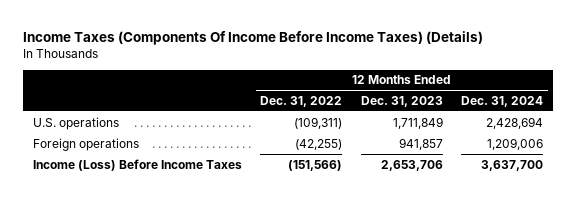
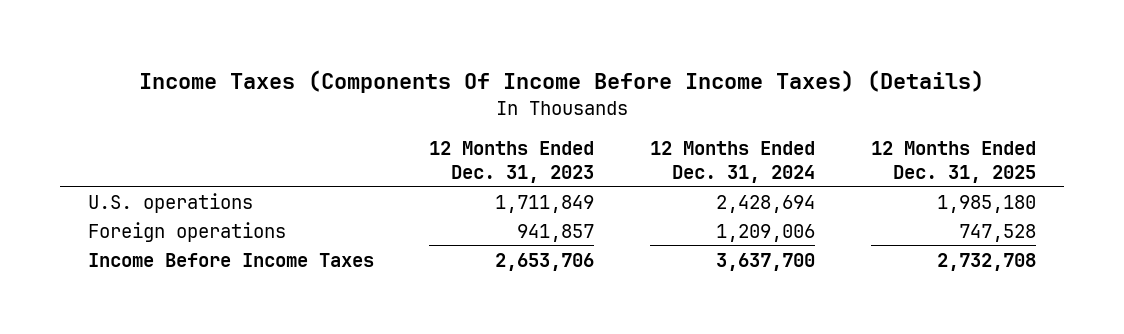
- | 12 Months Ended Dec. 31, 2022 | 12 Months Ended Dec. 31, 2023 | 12 Months Ended Dec. 31, 2024
+ | 12 Months Ended Dec. 31, 2023 | 12 Months Ended Dec. 31, 2024 | 12 Months Ended Dec. 31, 2025
- Income (Loss) Before Income Taxes | (151,566) | 2,653,706 | 3,637,700
+ Income Before Income Taxes | 2,653,706 | 3,637,700 | 2,732,708

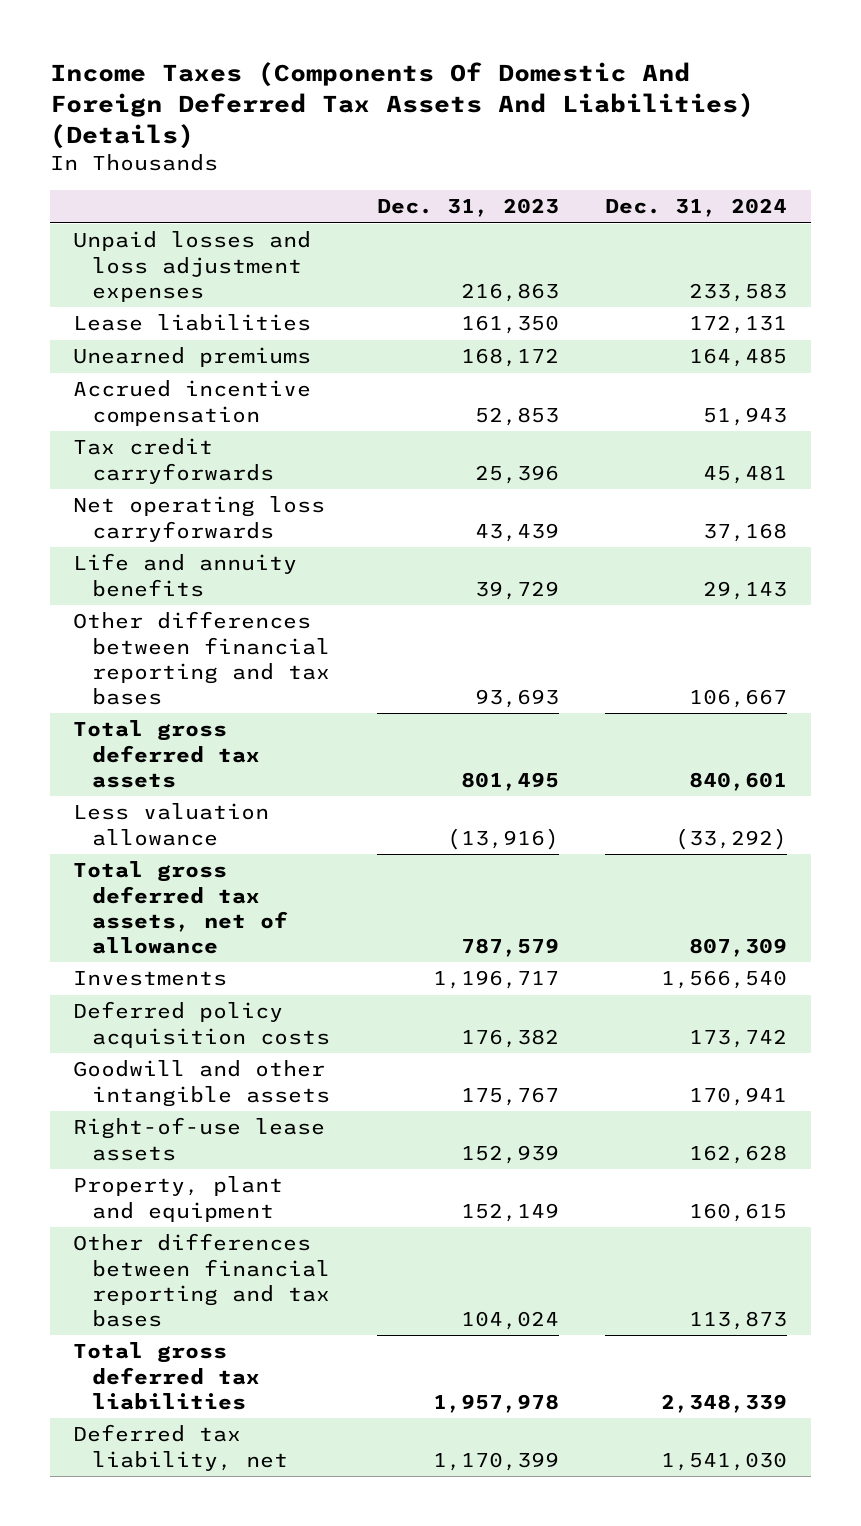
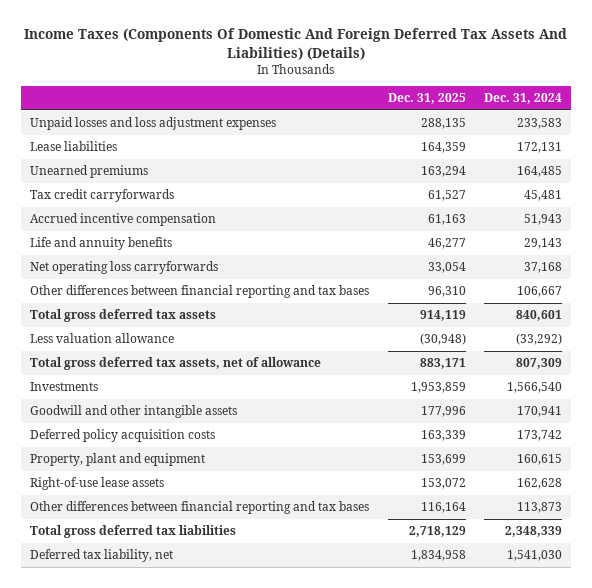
- | Dec. 31, 2023 | Dec. 31, 2024
+ | Dec. 31, 2025 | Dec. 31, 2024
moved down: Accrued incentive compensation | 61,163 | 51,943
moved down: Net operating loss carryforwards | 33,054 | 37,168
moved down: Deferred policy acquisition costs | 163,339 | 173,742
moved down: Right-of-use lease assets | 153,072 | 162,628

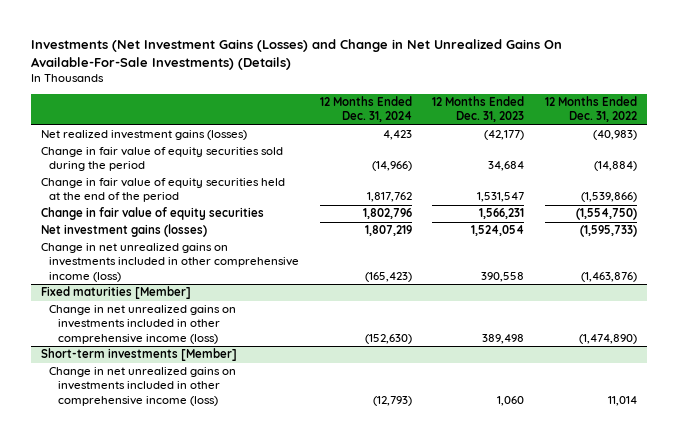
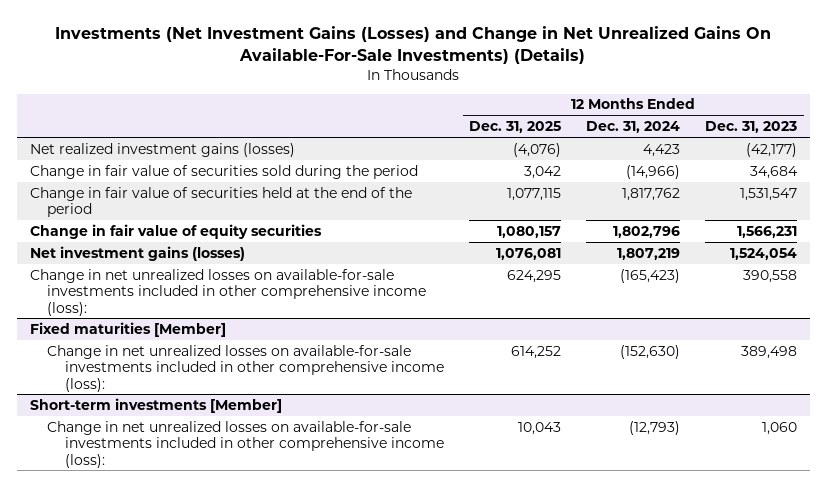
- | 12 Months Ended Dec. 31, 2024 | 12 Months Ended Dec. 31, 2023 | 12 Months Ended Dec. 31, 2022
+ | 12 Months Ended Dec. 31, 2025 | 12 Months Ended Dec. 31, 2024 | 12 Months Ended Dec. 31, 2023
- Change in fair value of equity securities sold during the period | (14,966) | 34,684 | (14,884)
- Change in fair value of equity securities held at the end of the period | 1,817,762 | 1,531,547 | (1,539,866)
+ Change in fair value of securities sold during the period | 3,042 | (14,966) | 34,684
+ Change in fair value of securities held at the end of the period | 1,077,115 | 1,817,762 | 1,531,547
- Change in net unrealized gains on investments included in other comprehensive income (loss) | (165,423) | 390,558 | (1,463,876)
+ Change in net unrealized losses on available-for-sale investments included in other comprehensive income (loss): | 624,295 | (165,423) | 390,558
@ Fixed maturities [Member]
- Change in net unrealized gains on investments included in other comprehensive income (loss) | (152,630) | 389,498 | (1,474,890)
+ Change in net unrealized losses on available-for-sale investments included in other comprehensive income (loss): | 614,252 | (152,630) | 389,498
@ Short-term investments [Member]
- Change in net unrealized gains on investments included in other comprehensive income (loss) | (12,793) | 1,060 | 11,014
+ Change in net unrealized losses on available-for-sale investments included in other comprehensive income (loss): | 10,043 | (12,793) | 1,060

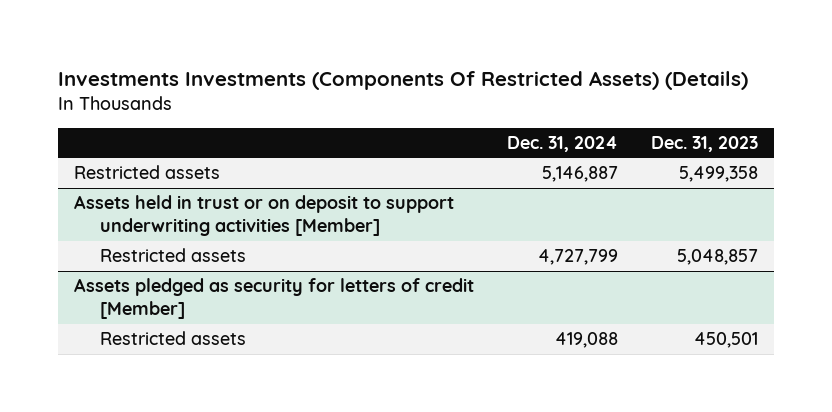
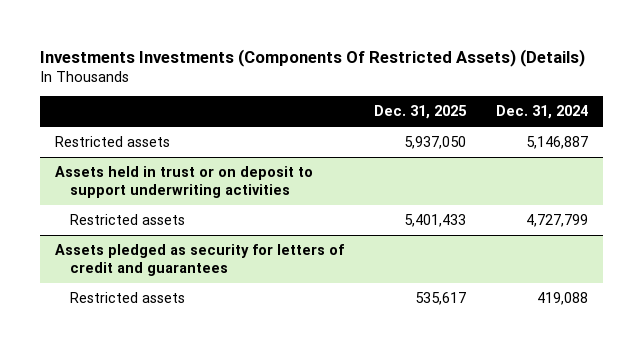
- | Dec. 31, 2024 | Dec. 31, 2023
+ | Dec. 31, 2025 | Dec. 31, 2024
- Assets held in trust or on deposit to support underwriting activities [Member]
+ Assets held in trust or on deposit to support underwriting activities
- Assets pledged as security for letters of credit [Member]
+ Assets pledged as security for letters of credit and guarantees

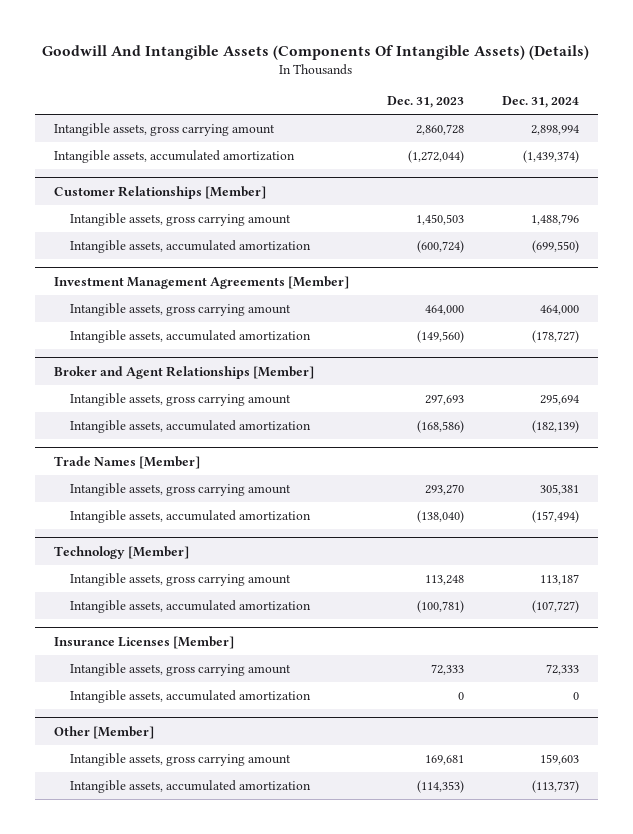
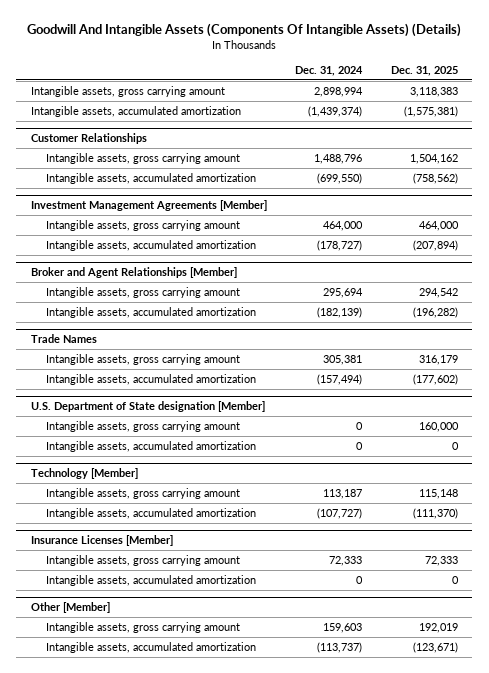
- | Dec. 31, 2023 | Dec. 31, 2024
+ | Dec. 31, 2024 | Dec. 31, 2025
- Customer Relationships [Member]
+ Customer Relationships
- Trade Names [Member]
+ Trade Names
+ U.S. Department of State designation [Member]
+ Intangible assets, gross carrying amount | 0 | 160,000
+ Intangible assets, accumulated amortization | 0 | 0

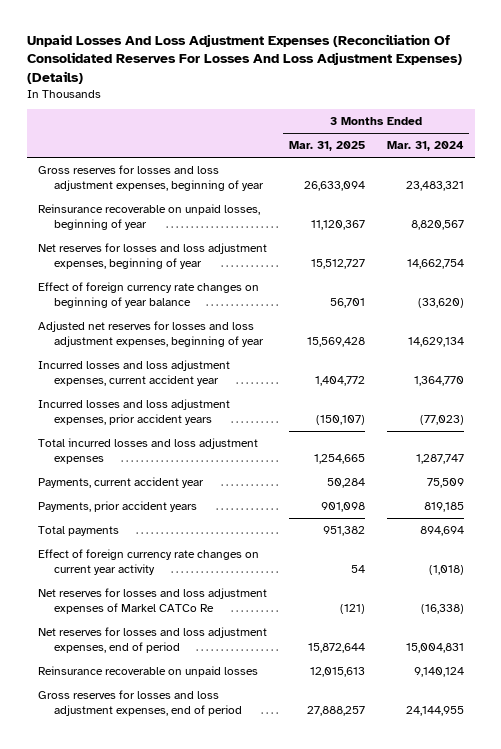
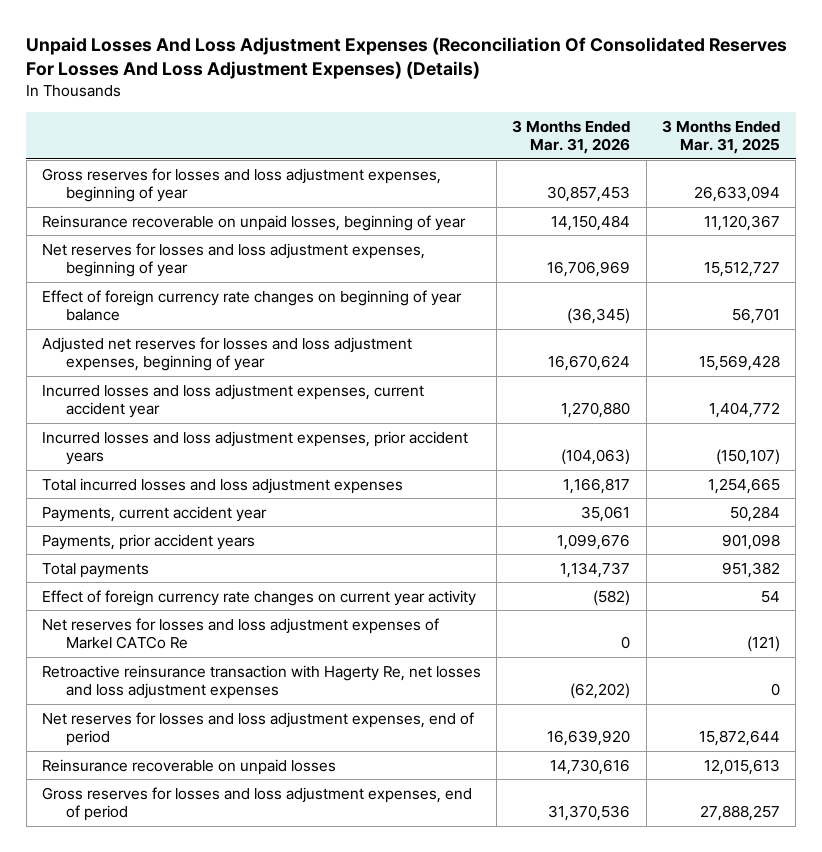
- | 3 Months Ended Mar. 31, 2025 | 3 Months Ended Mar. 31, 2024
+ | 3 Months Ended Mar. 31, 2026 | 3 Months Ended Mar. 31, 2025
+ Retroactive reinsurance transaction with Hagerty Re, net losses and loss adjustment expenses | (62,202) | 0

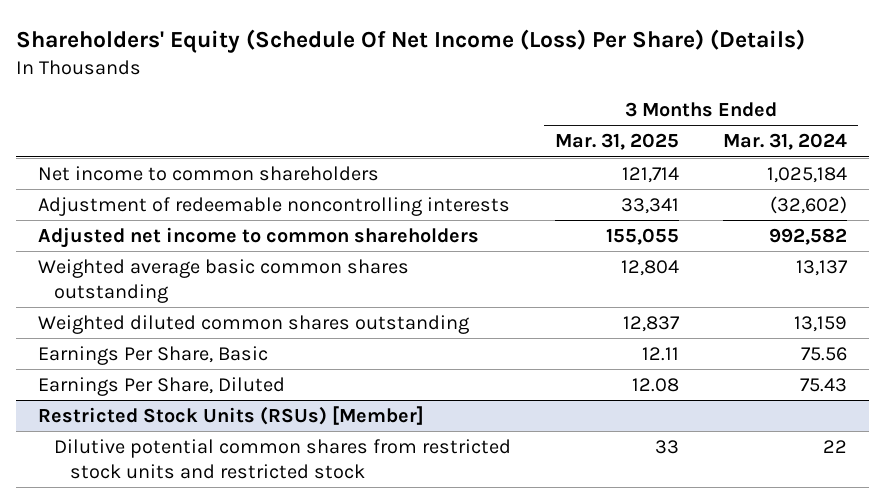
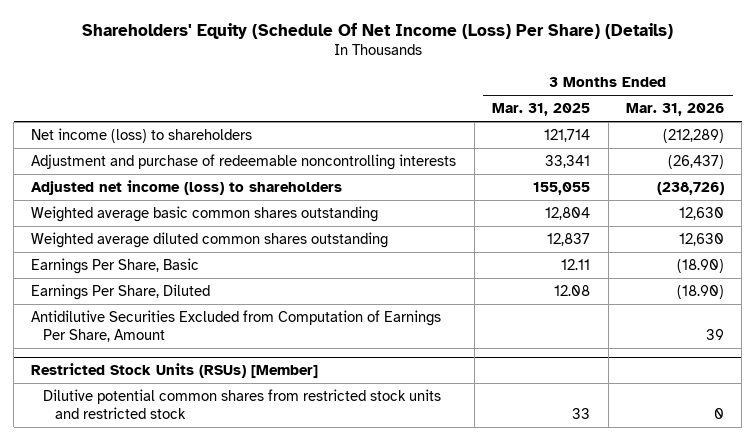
- | 3 Months Ended Mar. 31, 2025 | 3 Months Ended Mar. 31, 2024
+ | 3 Months Ended Mar. 31, 2025 | 3 Months Ended Mar. 31, 2026
- Net income to common shareholders | 121,714 | 1,025,184
- Adjustment of redeemable noncontrolling interests | 33,341 | (32,602)
- Adjusted net income to common shareholders | 155,055 | 992,582
+ Net income (loss) to shareholders | 121,714 | (212,289)
+ Adjustment and purchase of redeemable noncontrolling interests | 33,341 | (26,437)
+ Adjusted net income (loss) to shareholders | 155,055 | (238,726)
- Weighted diluted common shares outstanding | 12,837 | 13,159
+ Weighted average diluted common shares outstanding | 12,837 | 12,630
+ Antidilutive Securities Excluded from Computation of Earnings Per Share, Amount | | 39

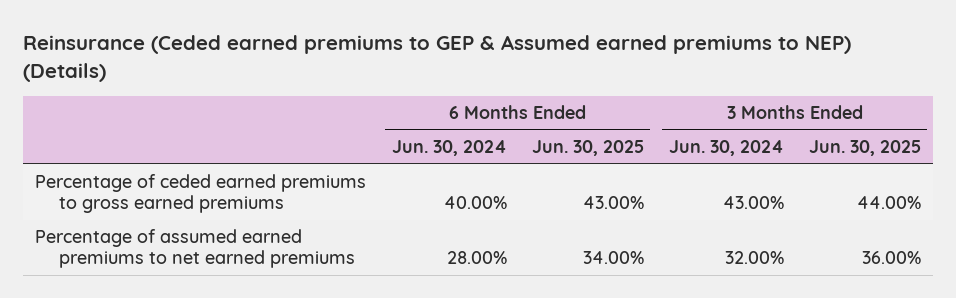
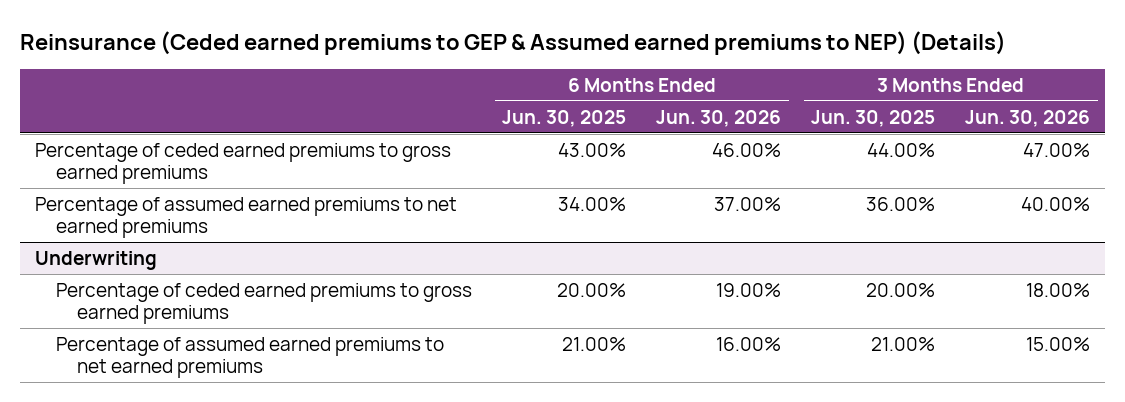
- | 6 Months Ended Jun. 30, 2024 | 6 Months Ended Jun. 30, 2025 | 3 Months Ended Jun. 30, 2024 | 3 Months Ended Jun. 30, 2025
+ | 6 Months Ended Jun. 30, 2025 | 6 Months Ended Jun. 30, 2026 | 3 Months Ended Jun. 30, 2025 | 3 Months Ended Jun. 30, 2026
+ Underwriting
+ Percentage of ceded earned premiums to gross earned premiums | 20.00% | 19.00% | 20.00% | 18.00%
+ Percentage of assumed earned premiums to net earned premiums | 21.00% | 16.00% | 21.00% | 15.00%

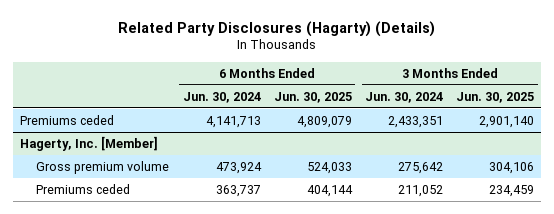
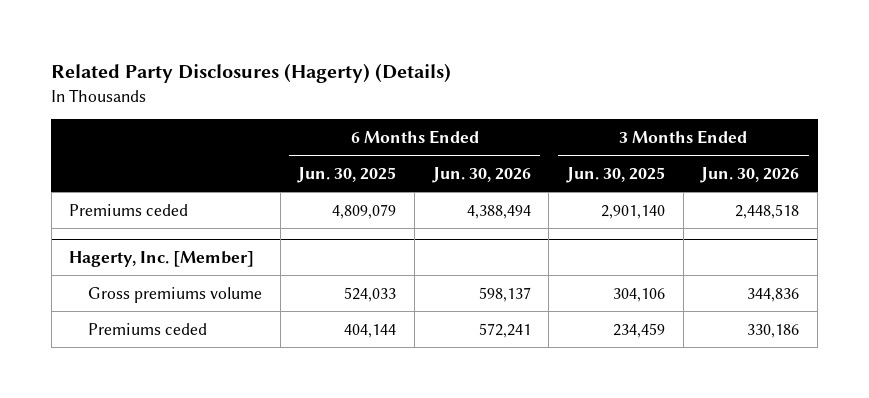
- Related Party Disclosures (Hagarty) (Details)
+ Related Party Disclosures (Hagerty) (Details)
- | 6 Months Ended Jun. 30, 2024 | 6 Months Ended Jun. 30, 2025 | 3 Months Ended Jun. 30, 2024 | 3 Months Ended Jun. 30, 2025
+ | 6 Months Ended Jun. 30, 2025 | 6 Months Ended Jun. 30, 2026 | 3 Months Ended Jun. 30, 2025 | 3 Months Ended Jun. 30, 2026
@ Hagerty, Inc. [Member]
- Gross premium volume | 473,924 | 524,033 | 275,642 | 304,106
+ Gross premiums volume | 524,033 | 598,137 | 304,106 | 344,836

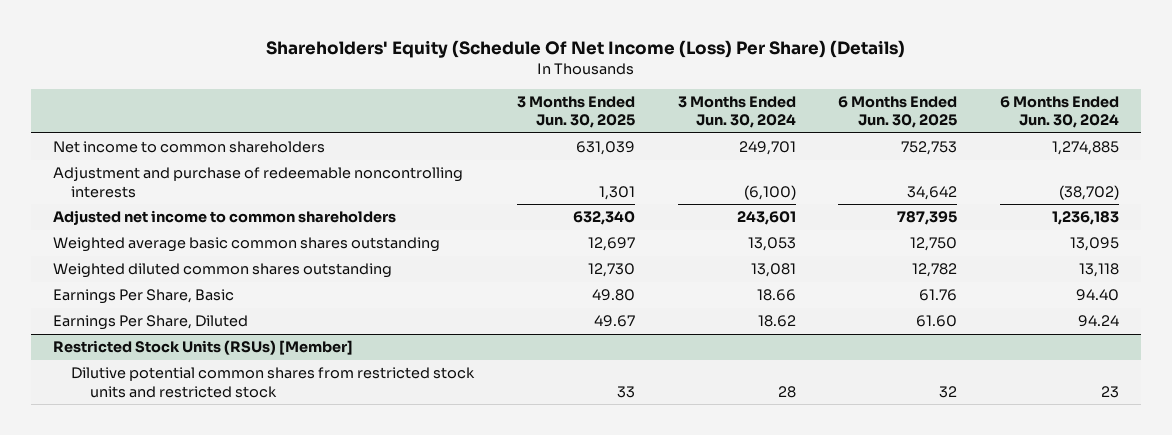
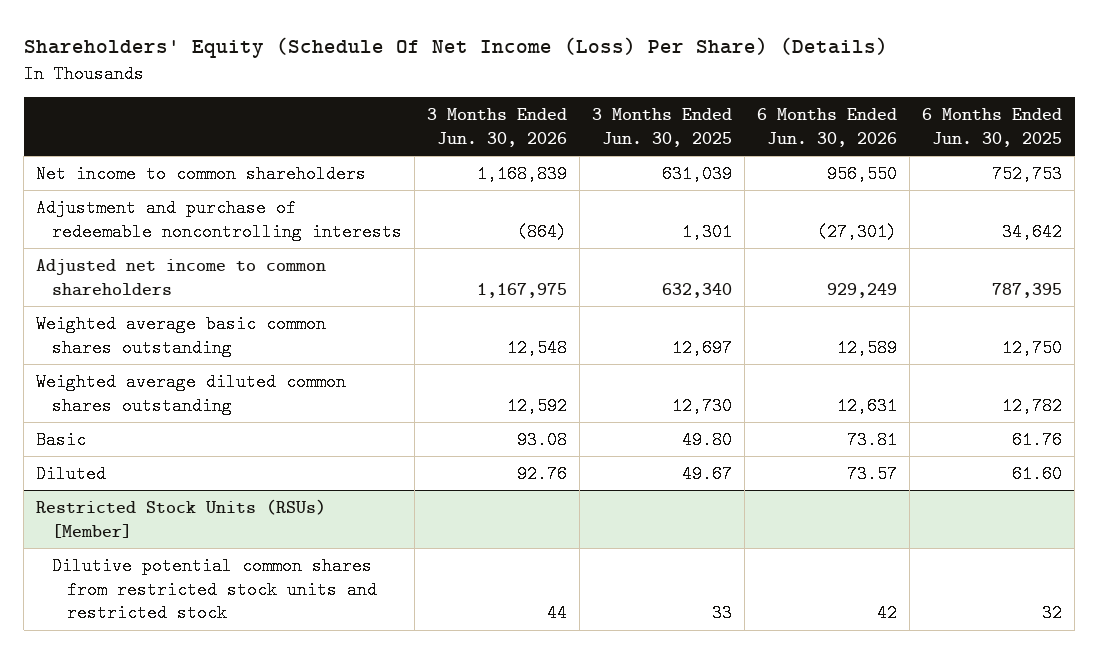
- | 3 Months Ended Jun. 30, 2025 | 3 Months Ended Jun. 30, 2024 | 6 Months Ended Jun. 30, 2025 | 6 Months Ended Jun. 30, 2024
+ | 3 Months Ended Jun. 30, 2026 | 3 Months Ended Jun. 30, 2025 | 6 Months Ended Jun. 30, 2026 | 6 Months Ended Jun. 30, 2025
- Weighted diluted common shares outstanding | 12,730 | 13,081 | 12,782 | 13,118
- Earnings Per Share, Basic | 49.80 | 18.66 | 61.76 | 94.40
- Earnings Per Share, Diluted | 49.67 | 18.62 | 61.60 | 94.24
+ Weighted average diluted common shares outstanding | 12,592 | 12,730 | 12,631 | 12,782
+ Basic | 93.08 | 49.80 | 73.81 | 61.76
+ Diluted | 92.76 | 49.67 | 73.57 | 61.60

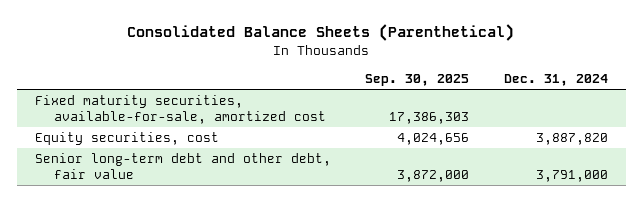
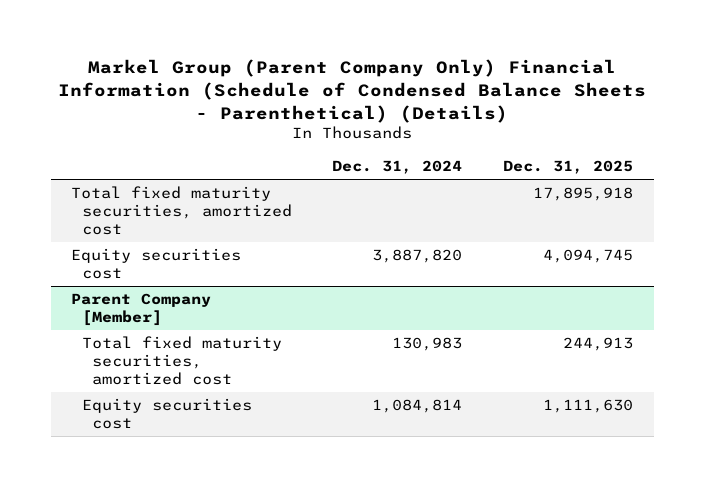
- Consolidated Balance Sheets (Parenthetical)
+ Markel Group (Parent Company Only) Financial Information (Schedule of Condensed Balance Sheets - Parenthetical) (Details)
- | Sep. 30, 2025 | Dec. 31, 2024
+ | Dec. 31, 2024 | Dec. 31, 2025
- Fixed maturity securities, available-for-sale, amortized cost | 17,386,303 |
- Equity securities, cost | 4,024,656 | 3,887,820
- Senior long-term debt and other debt, fair value | 3,872,000 | 3,791,000
+ Total fixed maturity securities, amortized cost | | 17,895,918
+ Equity securities cost | 3,887,820 | 4,094,745
+ Parent Company [Member]
+ Total fixed maturity securities, amortized cost | 130,983 | 244,913
+ Equity securities cost | 1,084,814 | 1,111,630

